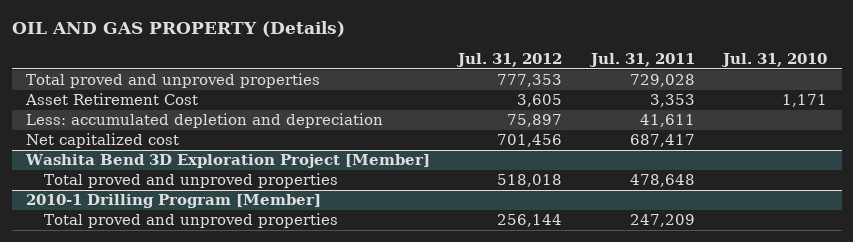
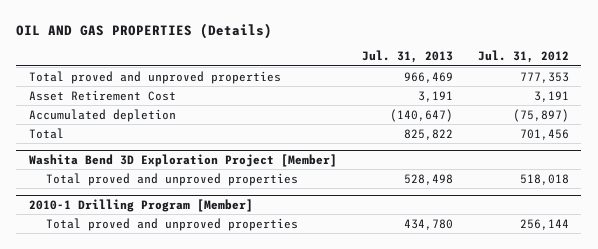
- OIL AND GAS PROPERTY (Details)
+ OIL AND GAS PROPERTIES (Details)
- | Jul. 31, 2012 | Jul. 31, 2011 | Jul. 31, 2010
+ | Jul. 31, 2013 | Jul. 31, 2012
- Asset Retirement Cost | 3,605 | 3,353 | 1,171
- Less: accumulated depletion and depreciation | 75,897 | 41,611 |
- Net capitalized cost | 701,456 | 687,417 |
+ Asset Retirement Cost | 3,191 | 3,191
+ Accumulated depletion | (140,647) | (75,897)
+ Total | 825,822 | 701,456

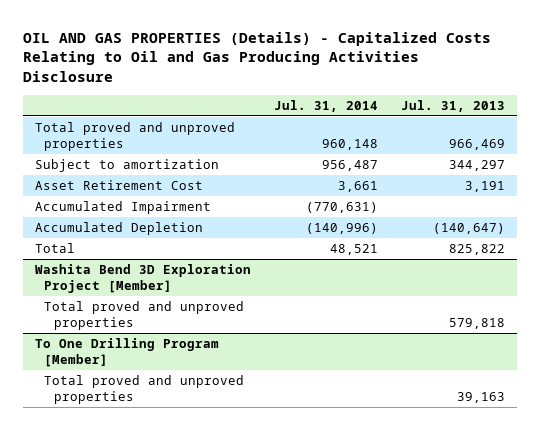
- OIL AND GAS PROPERTIES (Details)
+ OIL AND GAS PROPERTIES (Details) - Capitalized Costs Relating to Oil and Gas Producing Activities Disclosure
- | Jul. 31, 2013 | Jul. 31, 2012
+ | Jul. 31, 2014 | Jul. 31, 2013
+ Subject to amortization | 956,487 | 344,297
- Accumulated depletion | (140,647) | (75,897)
+ Accumulated Impairment | (770,631) |
+ Accumulated Depletion | (140,996) | (140,647)
@ Washita Bend 3D Exploration Project [Member]
- Total proved and unproved properties | 528,498 | 518,018
- 2010-1 Drilling Program [Member]
- Total proved and unproved properties | 434,780 | 256,144
@ Washita Bend 3D Exploration Project [Member]
+ Total proved and unproved properties | | 579,818
+ To One Drilling Program [Member]
+ Total proved and unproved properties | | 39,163

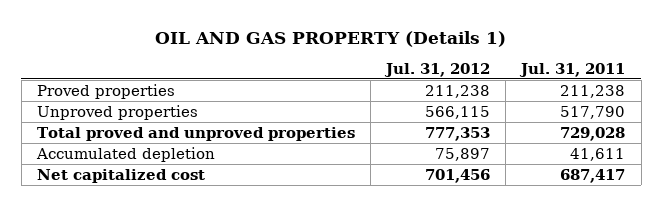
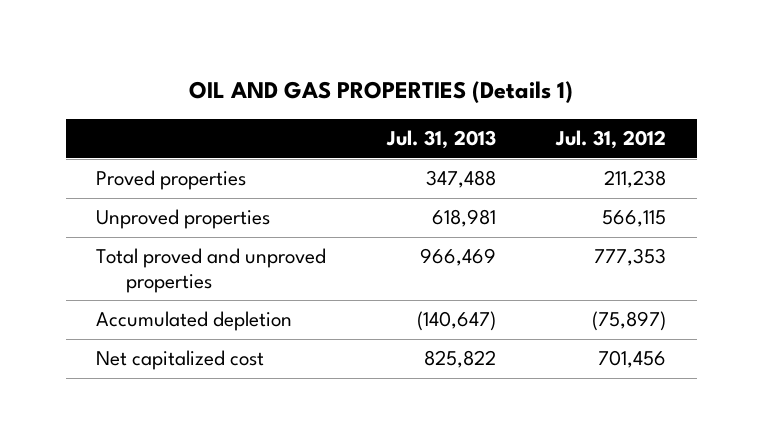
- OIL AND GAS PROPERTY (Details 1)
+ OIL AND GAS PROPERTIES (Details 1)
- | Jul. 31, 2012 | Jul. 31, 2011
+ | Jul. 31, 2013 | Jul. 31, 2012
- Accumulated depletion | 75,897 | 41,611
+ Accumulated depletion | (140,647) | (75,897)

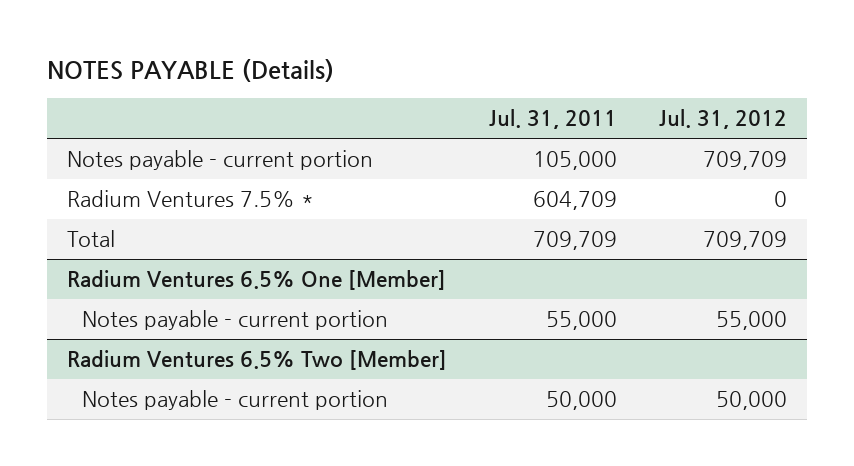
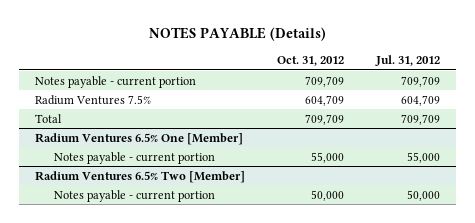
- | Jul. 31, 2011 | Jul. 31, 2012
+ | Oct. 31, 2012 | Jul. 31, 2012
- Radium Ventures 7.5% * | 604,709 | 0
+ Radium Ventures 7.5% | 604,709 | 604,709

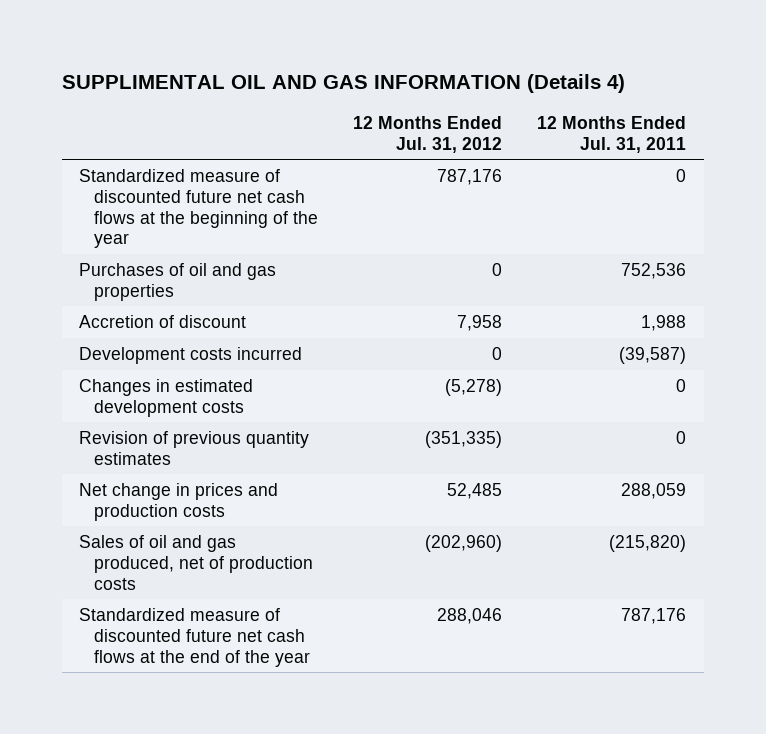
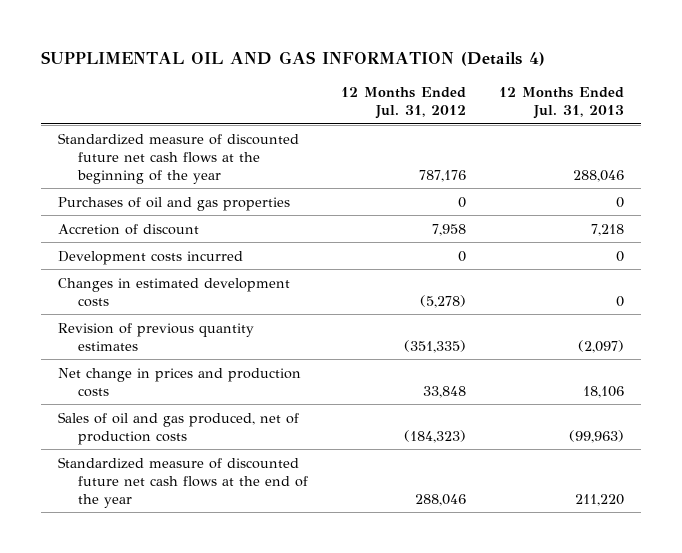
- | 12 Months Ended Jul. 31, 2012 | 12 Months Ended Jul. 31, 2011
+ | 12 Months Ended Jul. 31, 2012 | 12 Months Ended Jul. 31, 2013
- Net change in prices and production costs | 52,485 | 288,059
- Sales of oil and gas produced, net of production costs | (202,960) | (215,820)
+ Net change in prices and production costs | 33,848 | 18,106
+ Sales of oil and gas produced, net of production costs | (184,323) | (99,963)

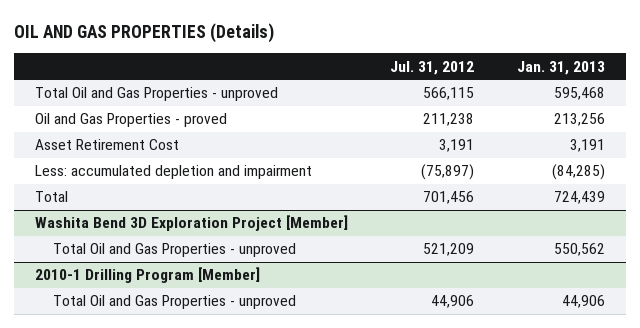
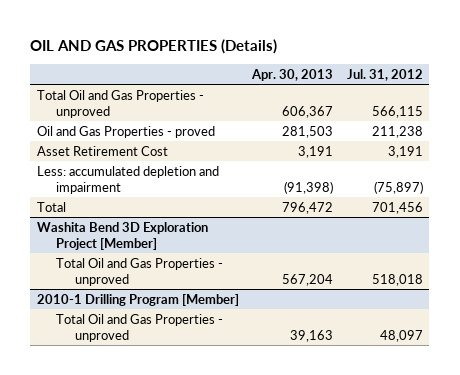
- | Jul. 31, 2012 | Jan. 31, 2013
+ | Apr. 30, 2013 | Jul. 31, 2012
@ Washita Bend 3D Exploration Project [Member]
- Total Oil and Gas Properties - unproved | 521,209 | 550,562
+ Total Oil and Gas Properties - unproved | 567,204 | 518,018
@ 2010-1 Drilling Program [Member]
- Total Oil and Gas Properties - unproved | 44,906 | 44,906
+ Total Oil and Gas Properties - unproved | 39,163 | 48,097

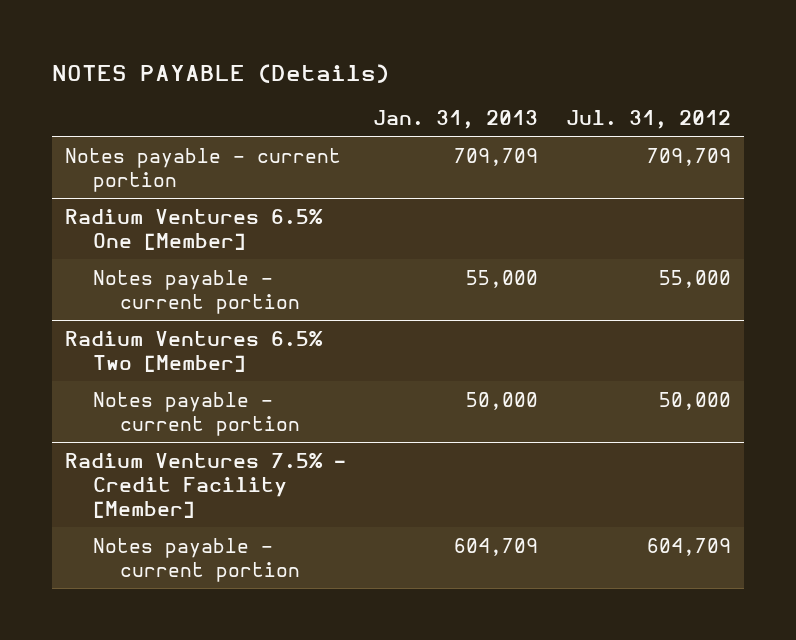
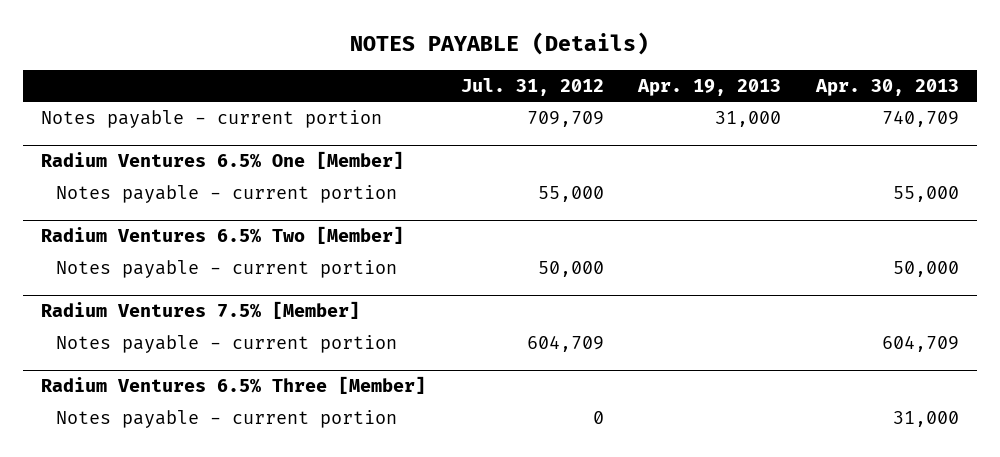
- | Jan. 31, 2013 | Jul. 31, 2012
+ | Jul. 31, 2012 | Apr. 19, 2013 | Apr. 30, 2013
- Radium Ventures 7.5% - Credit Facility [Member]
+ Radium Ventures 7.5% [Member]
+ Radium Ventures 6.5% Three [Member]
+ Notes payable - current portion | 0 | | 31,000

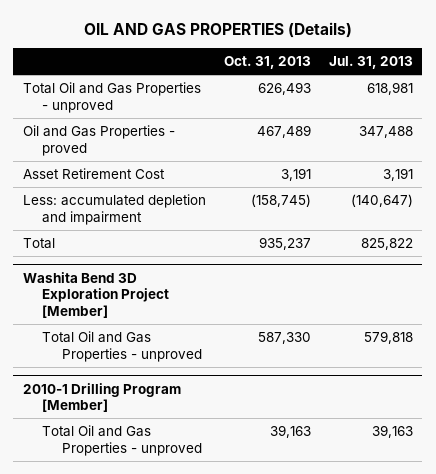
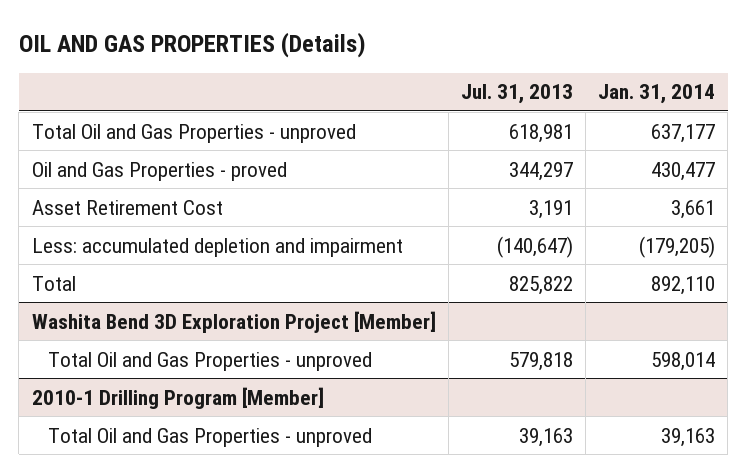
- | Oct. 31, 2013 | Jul. 31, 2013
+ | Jul. 31, 2013 | Jan. 31, 2014
- Oil and Gas Properties - proved | 467,489 | 347,488
+ Oil and Gas Properties - proved | 344,297 | 430,477

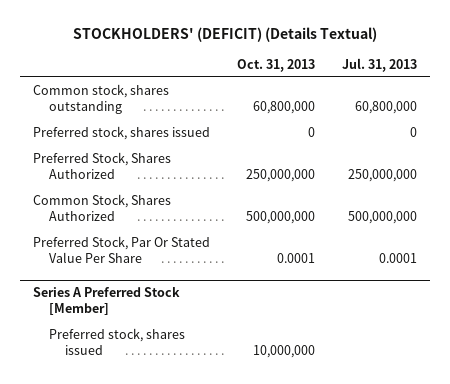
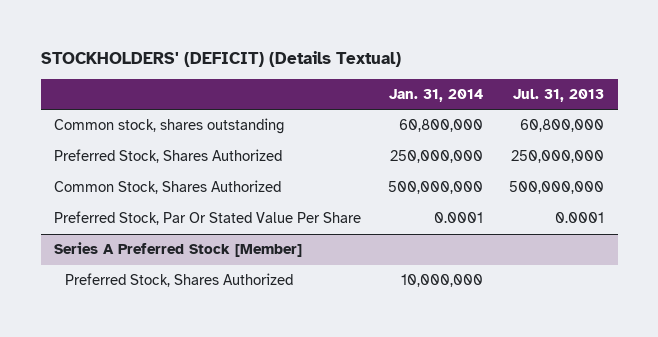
- | Oct. 31, 2013 | Jul. 31, 2013
+ | Jan. 31, 2014 | Jul. 31, 2013
- Preferred stock, shares issued | 0 | 0
@ Series A Preferred Stock [Member]
- Preferred stock, shares issued | 10,000,000 |
+ Preferred Stock, Shares Authorized | 10,000,000 |

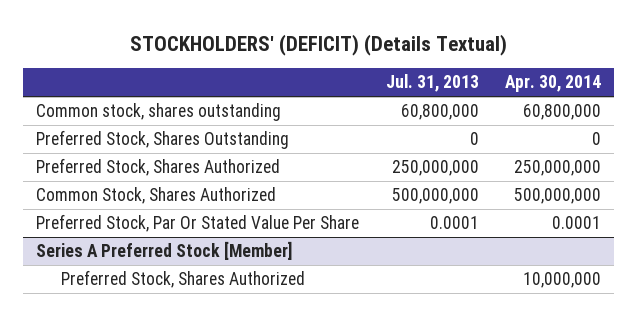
- | Jan. 31, 2014 | Jul. 31, 2013
+ | Jul. 31, 2013 | Apr. 30, 2014
+ Preferred Stock, Shares Outstanding | 0 | 0

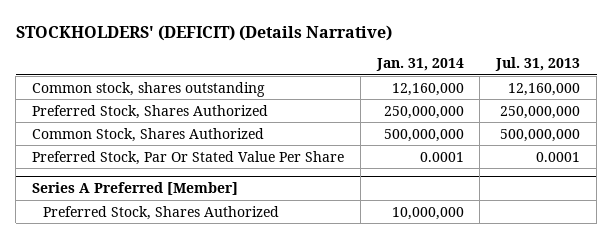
- STOCKHOLDERS' (DEFICIT) (Details Textual)
+ STOCKHOLDERS' (DEFICIT) (Details Narrative)
- | Jul. 31, 2013 | Apr. 30, 2014
+ | Jan. 31, 2014 | Jul. 31, 2013
- Common stock, shares outstanding | 60,800,000 | 60,800,000
- Preferred Stock, Shares Outstanding | 0 | 0
+ Common stock, shares outstanding | 12,160,000 | 12,160,000
- Series A Preferred Stock [Member]
+ Series A Preferred [Member]

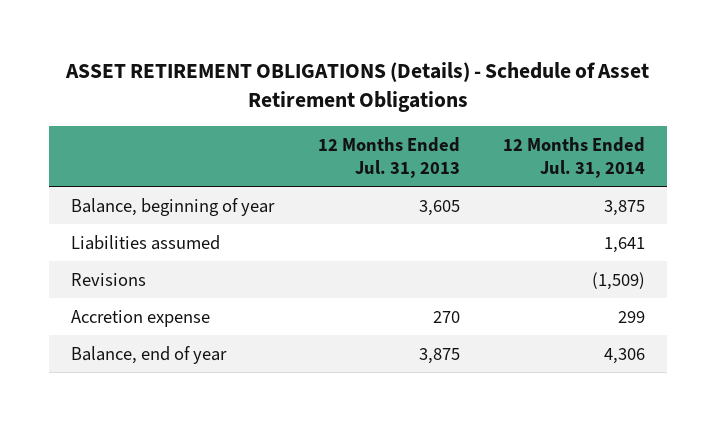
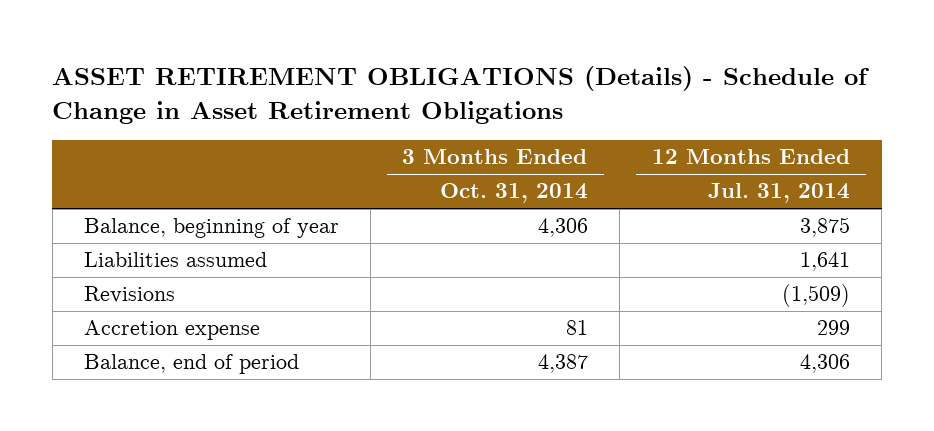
- ASSET RETIREMENT OBLIGATIONS (Details) - Schedule of Asset Retirement Obligations
+ ASSET RETIREMENT OBLIGATIONS (Details) - Schedule of Change in Asset Retirement Obligations
- | 12 Months Ended Jul. 31, 2013 | 12 Months Ended Jul. 31, 2014
+ | 3 Months Ended Oct. 31, 2014 | 12 Months Ended Jul. 31, 2014
- Balance, end of year | 3,875 | 4,306
+ Balance, end of period | 4,387 | 4,306

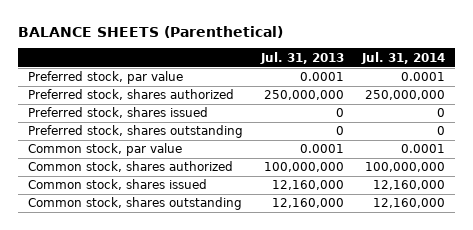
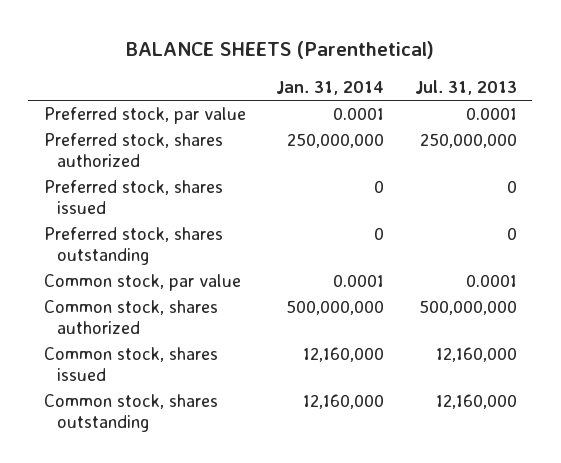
- | Jul. 31, 2013 | Jul. 31, 2014
+ | Jan. 31, 2014 | Jul. 31, 2013
- Common stock, shares authorized | 100,000,000 | 100,000,000
+ Common stock, shares authorized | 500,000,000 | 500,000,000

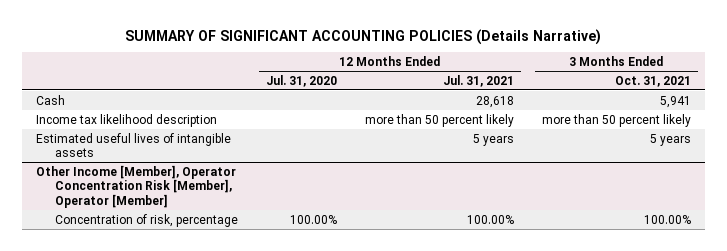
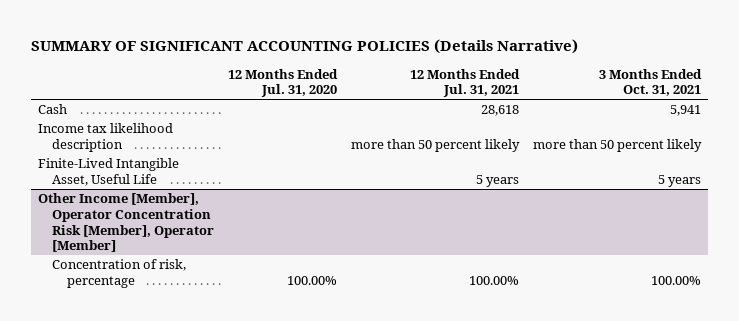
- Estimated useful lives of intangible assets | | 5 years | 5 years
+ Finite-Lived Intangible Asset, Useful Life | | 5 years | 5 years

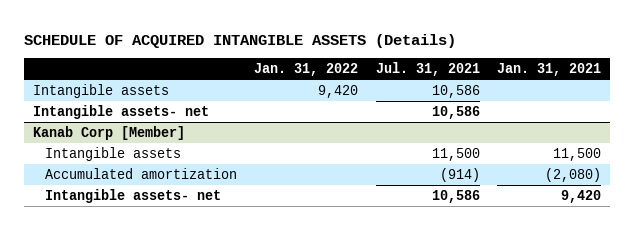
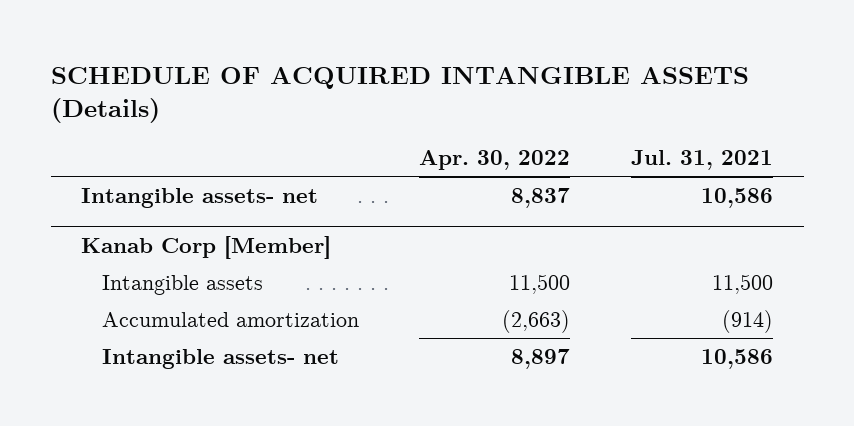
- | Jan. 31, 2022 | Jul. 31, 2021 | Jan. 31, 2021
+ | Apr. 30, 2022 | Jul. 31, 2021
- Intangible assets | 9,420 | 10,586 |

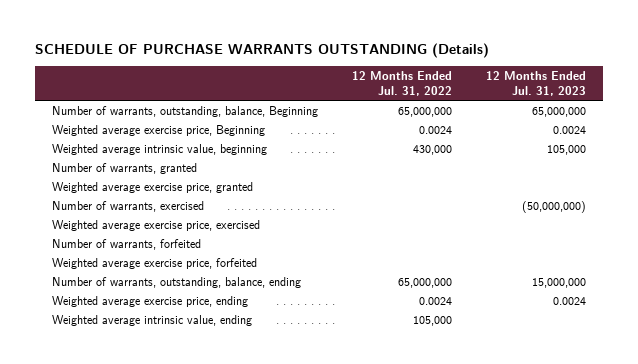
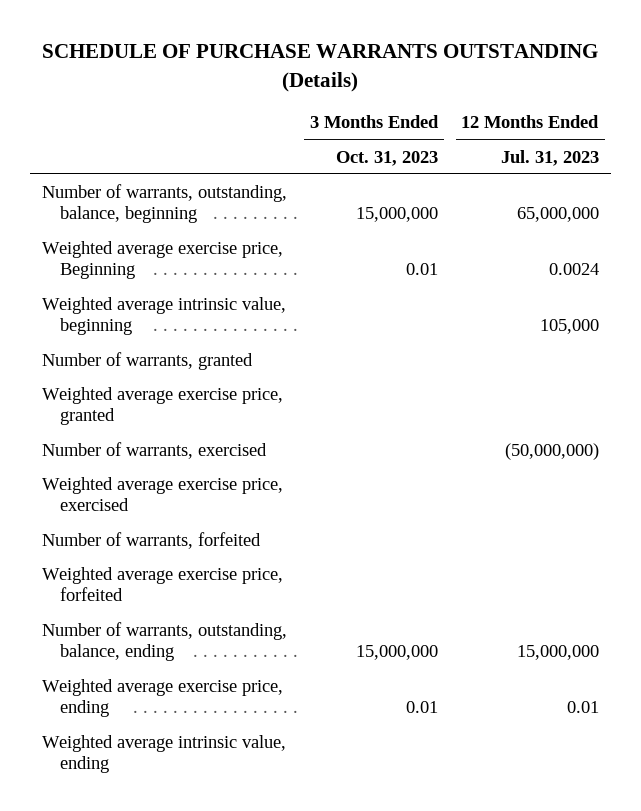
- | 12 Months Ended Jul. 31, 2022 | 12 Months Ended Jul. 31, 2023
+ | 3 Months Ended Oct. 31, 2023 | 12 Months Ended Jul. 31, 2023
- Number of warrants, outstanding, balance, Beginning | 65,000,000 | 65,000,000
+ Number of warrants, outstanding, balance, beginning | 15,000,000 | 65,000,000
- Weighted average exercise price, ending | 0.0024 | 0.0024
+ Weighted average exercise price, ending | 0.01 | 0.01

